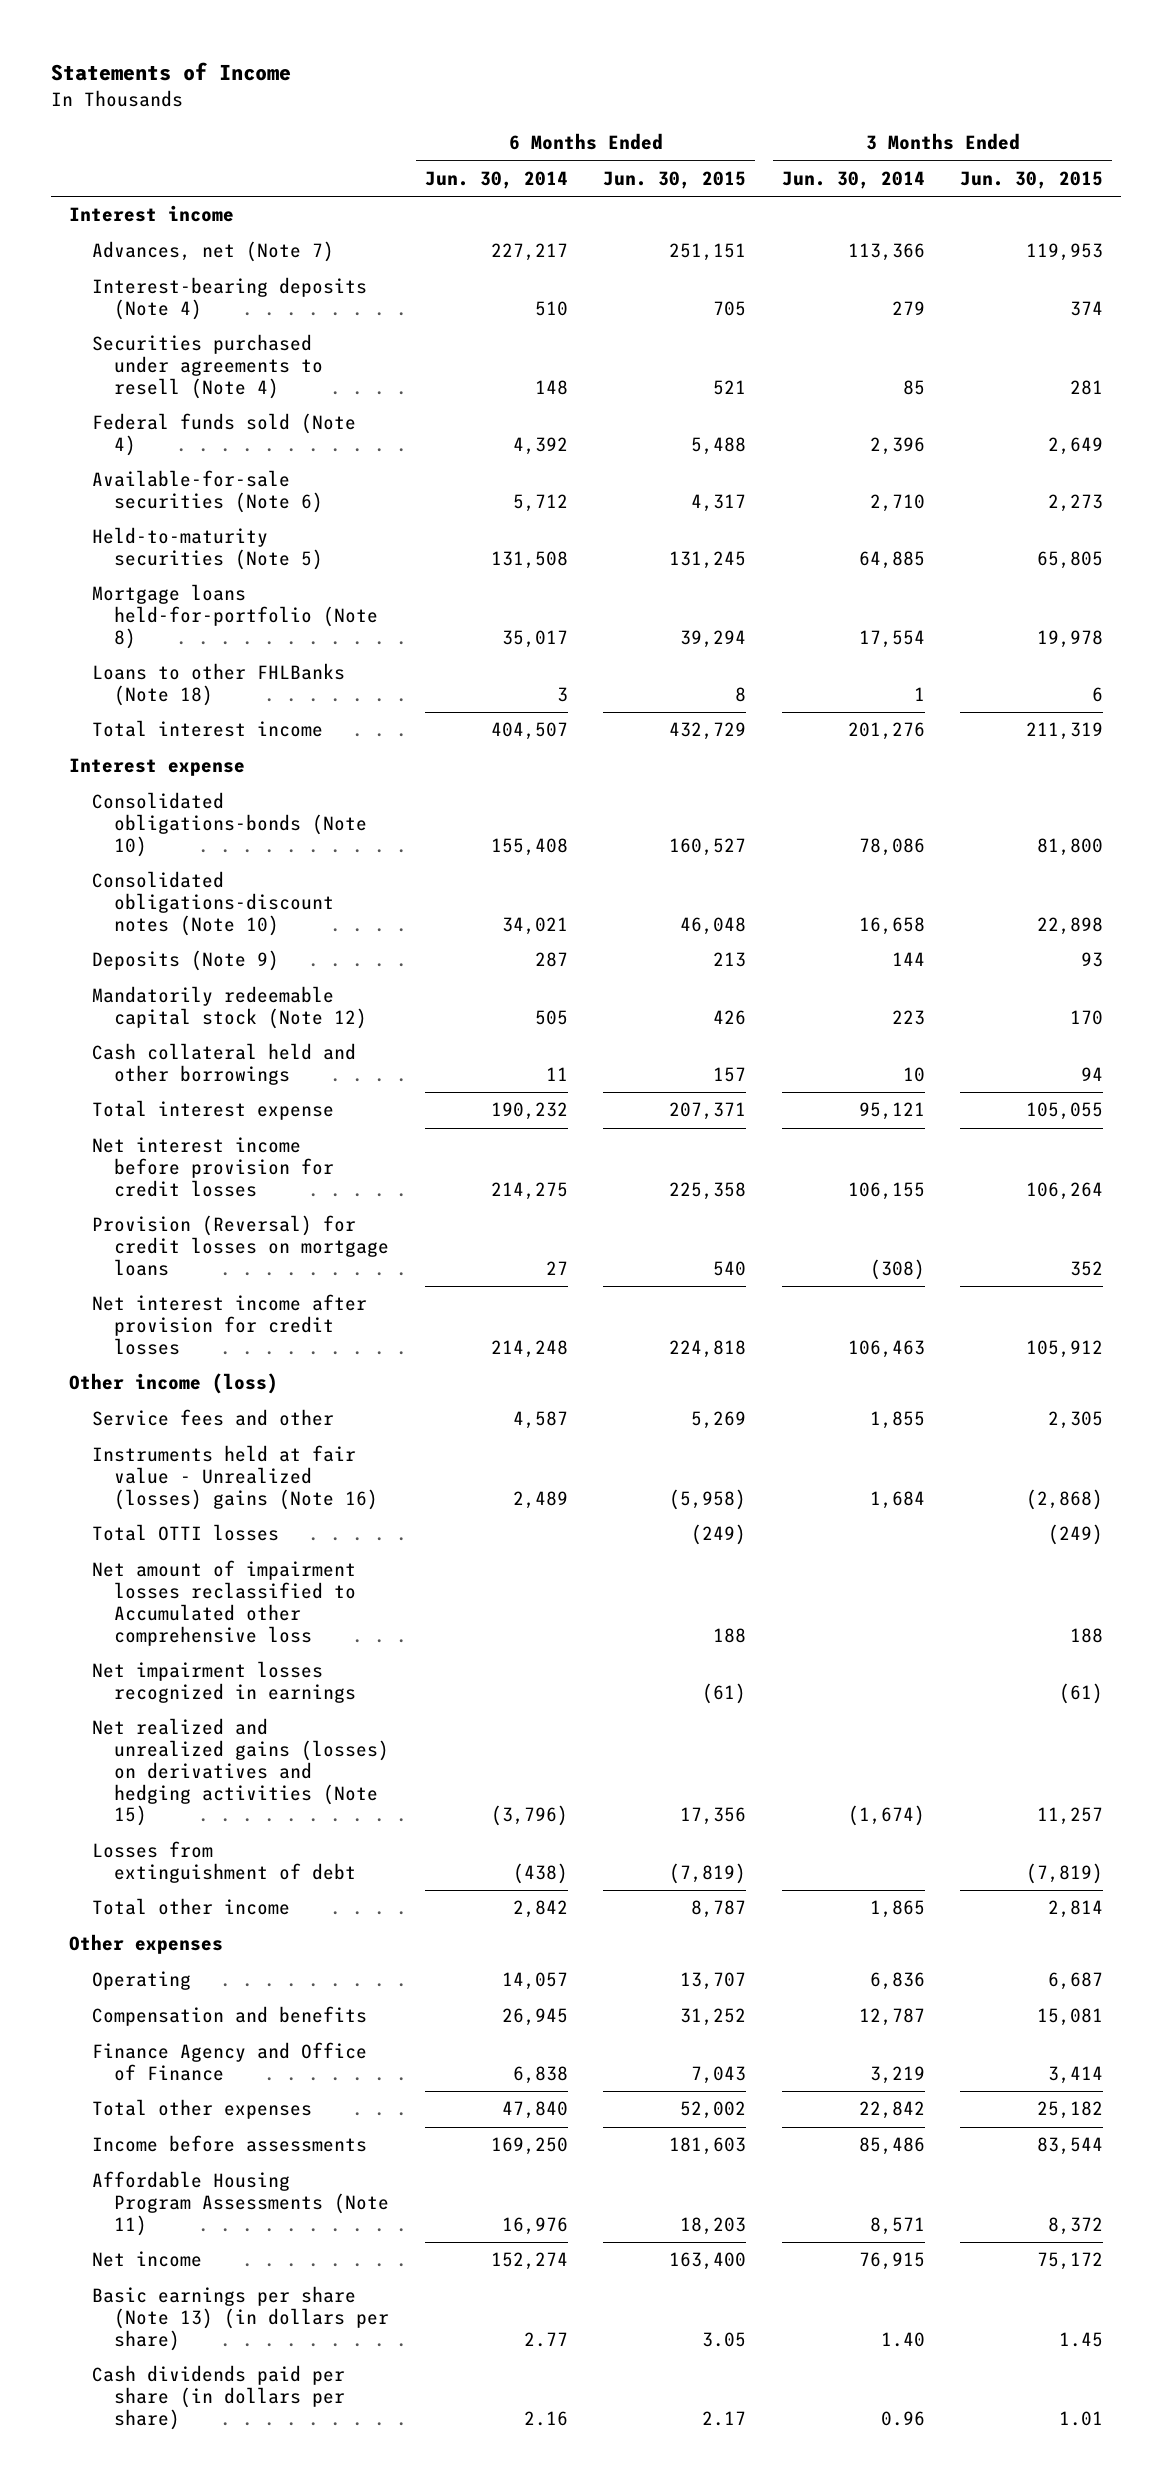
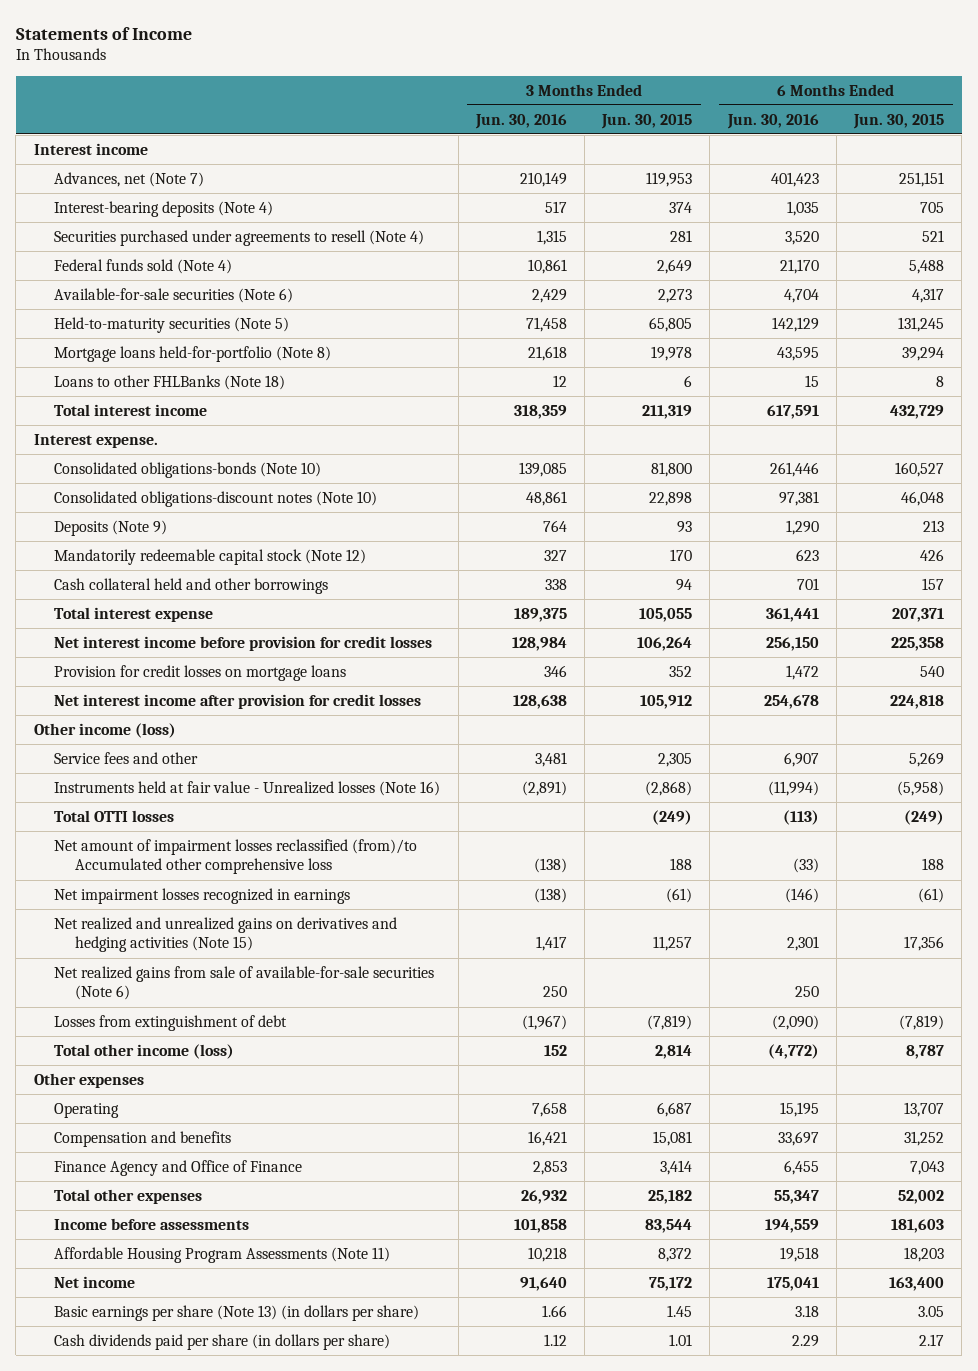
- | 6 Months Ended Jun. 30, 2014 | 6 Months Ended Jun. 30, 2015 | 3 Months Ended Jun. 30, 2014 | 3 Months Ended Jun. 30, 2015
+ | 3 Months Ended Jun. 30, 2016 | 3 Months Ended Jun. 30, 2015 | 6 Months Ended Jun. 30, 2016 | 6 Months Ended Jun. 30, 2015
- Interest expense
+ Interest expense.
- Provision (Reversal) for credit losses on mortgage loans | 27 | 540 | (308) | 352
+ Provision for credit losses on mortgage loans | 346 | 352 | 1,472 | 540
- Instruments held at fair value - Unrealized (losses) gains (Note 16) | 2,489 | (5,958) | 1,684 | (2,868)
+ Instruments held at fair value - Unrealized losses (Note 16) | (2,891) | (2,868) | (11,994) | (5,958)
- Net amount of impairment losses reclassified to Accumulated other comprehensive loss | | 188 | | 188
+ Net amount of impairment losses reclassified (from)/to Accumulated other comprehensive loss | (138) | 188 | (33) | 188
- Net realized and unrealized gains (losses) on derivatives and hedging activities (Note 15) | (3,796) | 17,356 | (1,674) | 11,257
+ Net realized and unrealized gains on derivatives and hedging activities (Note 15) | 1,417 | 11,257 | 2,301 | 17,356
+ Net realized gains from sale of available-for-sale securities (Note 6) | 250 | | 250 |
- Total other income | 2,842 | 8,787 | 1,865 | 2,814
+ Total other income (loss) | 152 | 2,814 | (4,772) | 8,787

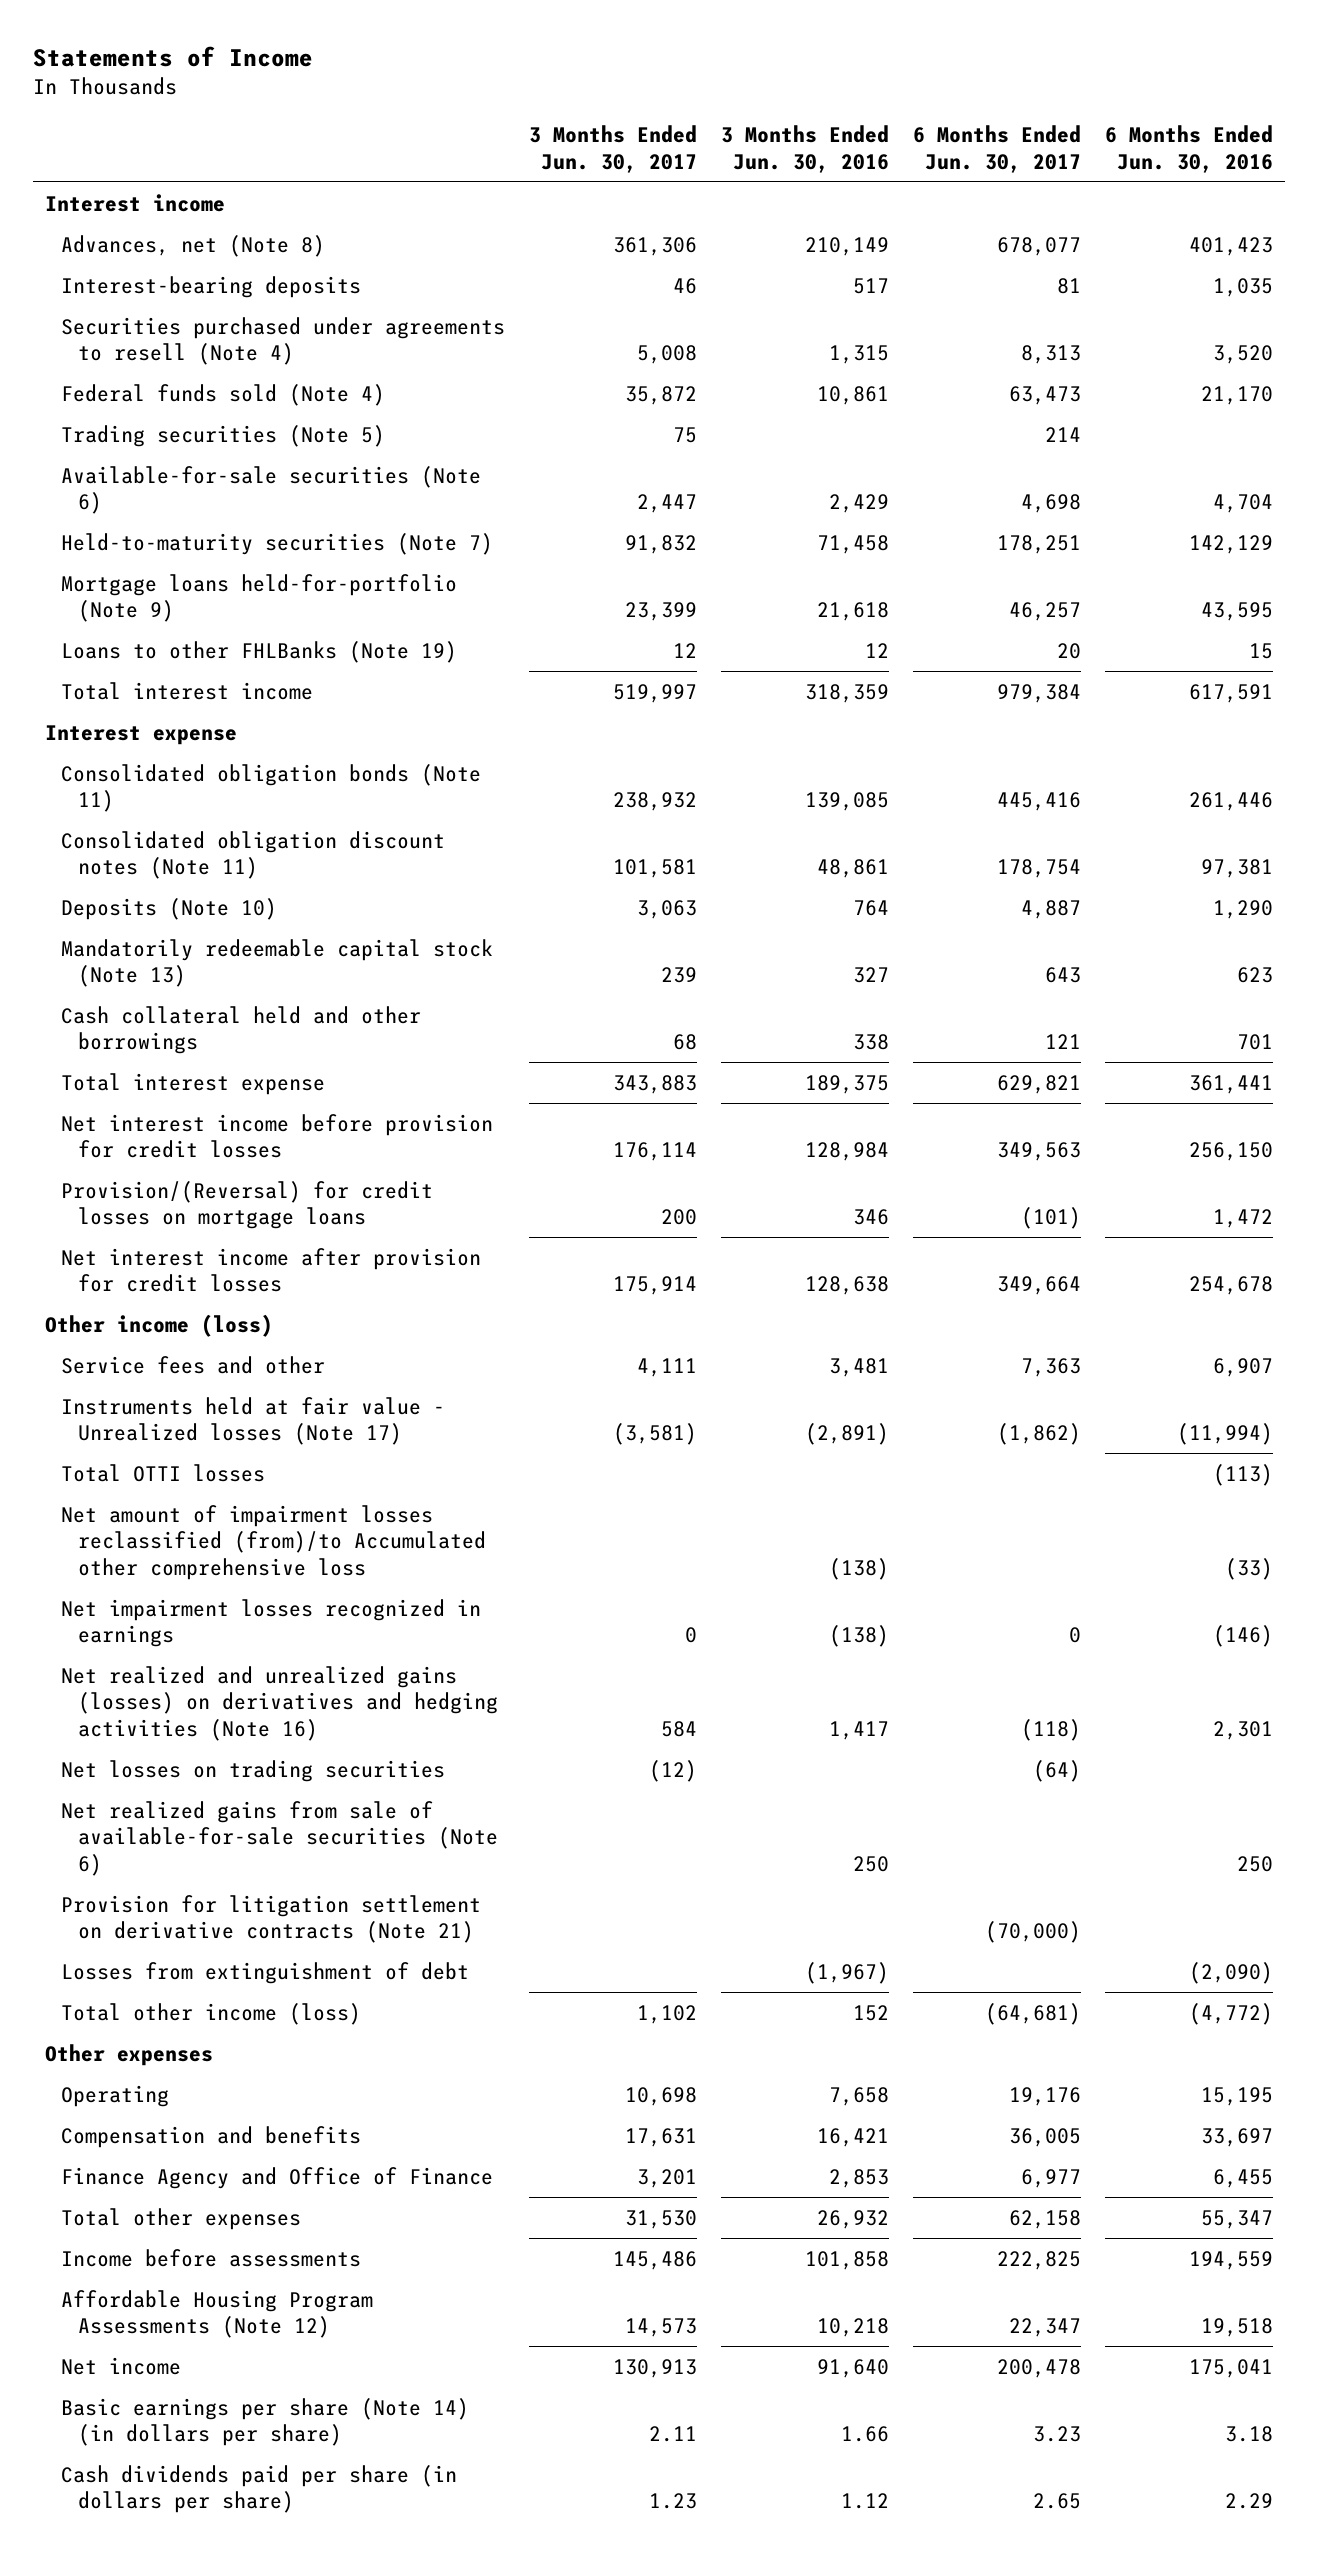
- | 3 Months Ended Jun. 30, 2016 | 3 Months Ended Jun. 30, 2015 | 6 Months Ended Jun. 30, 2016 | 6 Months Ended Jun. 30, 2015
+ | 3 Months Ended Jun. 30, 2017 | 3 Months Ended Jun. 30, 2016 | 6 Months Ended Jun. 30, 2017 | 6 Months Ended Jun. 30, 2016
- Advances, net (Note 7) | 210,149 | 119,953 | 401,423 | 251,151
- Interest-bearing deposits (Note 4) | 517 | 374 | 1,035 | 705
+ Advances, net (Note 8) | 361,306 | 210,149 | 678,077 | 401,423
+ Interest-bearing deposits | 46 | 517 | 81 | 1,035
+ Trading securities (Note 5) | 75 | | 214 |
- Held-to-maturity securities (Note 5) | 71,458 | 65,805 | 142,129 | 131,245
- Mortgage loans held-for-portfolio (Note 8) | 21,618 | 19,978 | 43,595 | 39,294
- Loans to other FHLBanks (Note 18) | 12 | 6 | 15 | 8
+ Held-to-maturity securities (Note 7) | 91,832 | 71,458 | 178,251 | 142,129
+ Mortgage loans held-for-portfolio (Note 9) | 23,399 | 21,618 | 46,257 | 43,595
+ Loans to other FHLBanks (Note 19) | 12 | 12 | 20 | 15
- Interest expense.
- Consolidated obligations-bonds (Note 10) | 139,085 | 81,800 | 261,446 | 160,527
- Consolidated obligations-discount notes (Note 10) | 48,861 | 22,898 | 97,381 | 46,048
- Deposits (Note 9) | 764 | 93 | 1,290 | 213
- Mandatorily redeemable capital stock (Note 12) | 327 | 170 | 623 | 426
+ Interest expense
+ Consolidated obligation bonds (Note 11) | 238,932 | 139,085 | 445,416 | 261,446
+ Consolidated obligation discount notes (Note 11) | 101,581 | 48,861 | 178,754 | 97,381
+ Deposits (Note 10) | 3,063 | 764 | 4,887 | 1,290
+ Mandatorily redeemable capital stock (Note 13) | 239 | 327 | 643 | 623
- Provision for credit losses on mortgage loans | 346 | 352 | 1,472 | 540
+ Provision/(Reversal) for credit losses on mortgage loans | 200 | 346 | (101) | 1,472
- Instruments held at fair value - Unrealized losses (Note 16) | (2,891) | (2,868) | (11,994) | (5,958)
+ Instruments held at fair value - Unrealized losses (Note 17) | (3,581) | (2,891) | (1,862) | (11,994)
- Net realized and unrealized gains on derivatives and hedging activities (Note 15) | 1,417 | 11,257 | 2,301 | 17,356
+ Net realized and unrealized gains (losses) on derivatives and hedging activities (Note 16) | 584 | 1,417 | (118) | 2,301
+ Net losses on trading securities | (12) | | (64) |
+ Provision for litigation settlement on derivative contracts (Note 21) | | | (70,000) |
- Affordable Housing Program Assessments (Note 11) | 10,218 | 8,372 | 19,518 | 18,203
+ Affordable Housing Program Assessments (Note 12) | 14,573 | 10,218 | 22,347 | 19,518
- Basic earnings per share (Note 13) (in dollars per share) | 1.66 | 1.45 | 3.18 | 3.05
+ Basic earnings per share (Note 14) (in dollars per share) | 2.11 | 1.66 | 3.23 | 3.18

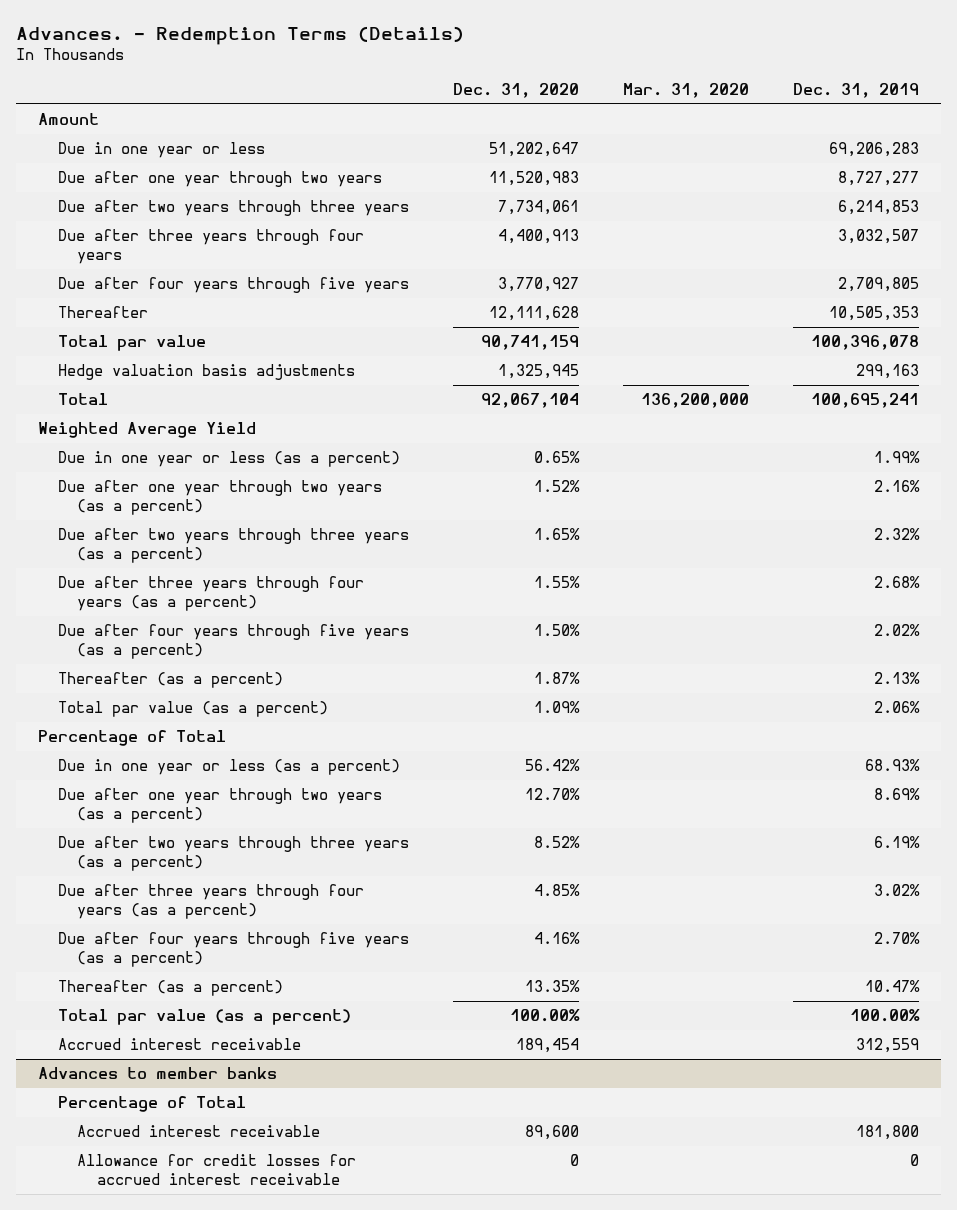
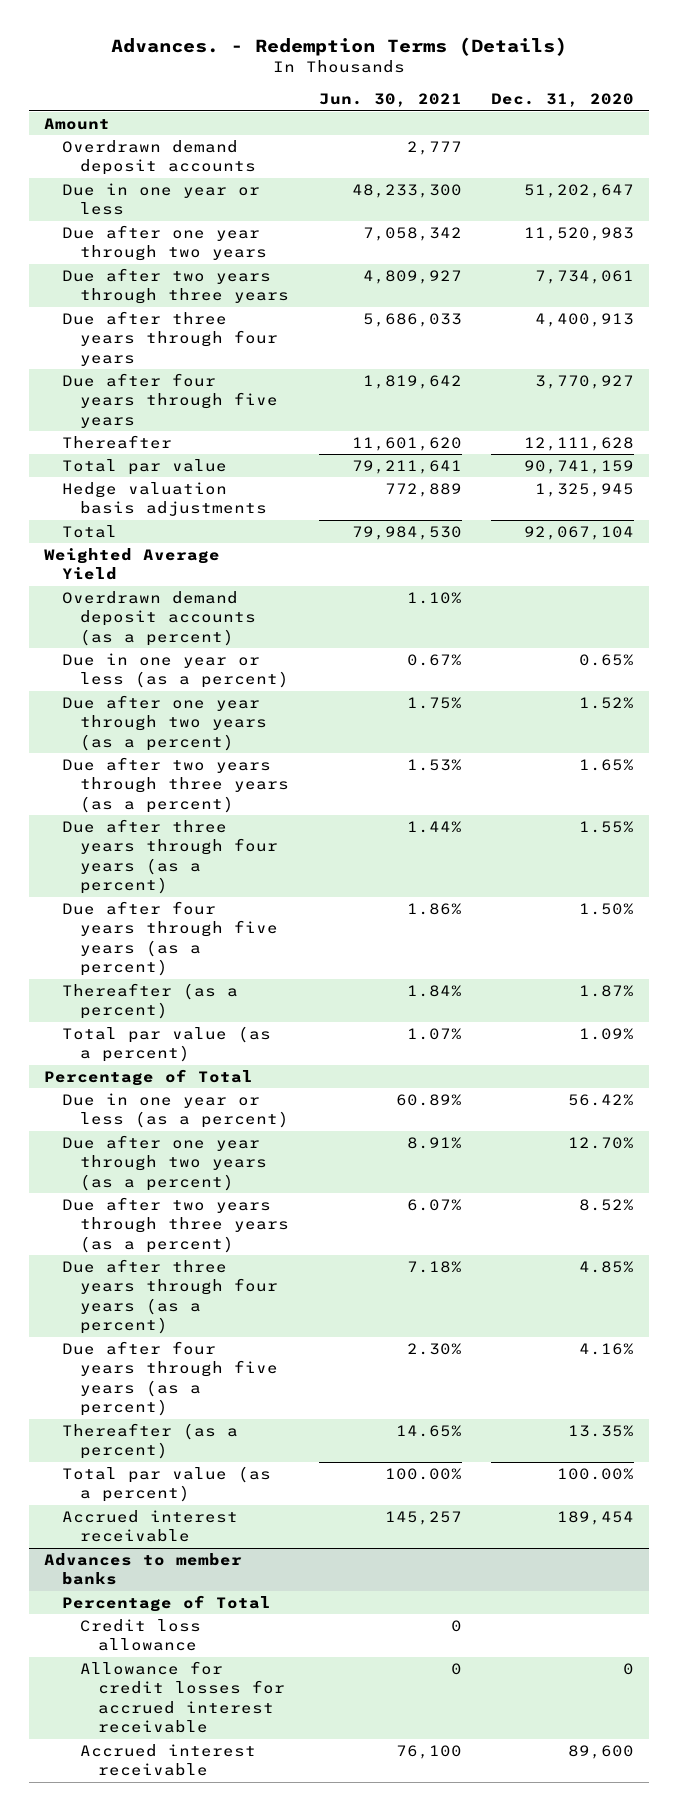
- | Dec. 31, 2020 | Mar. 31, 2020 | Dec. 31, 2019
+ | Jun. 30, 2021 | Dec. 31, 2020
+ Overdrawn demand deposit accounts | 2,777 |
+ Overdrawn demand deposit accounts (as a percent) | 1.10% |
@ Advances to member banks
+ Credit loss allowance | 0 |
moved down: Accrued interest receivable | 76,100 | 89,600

